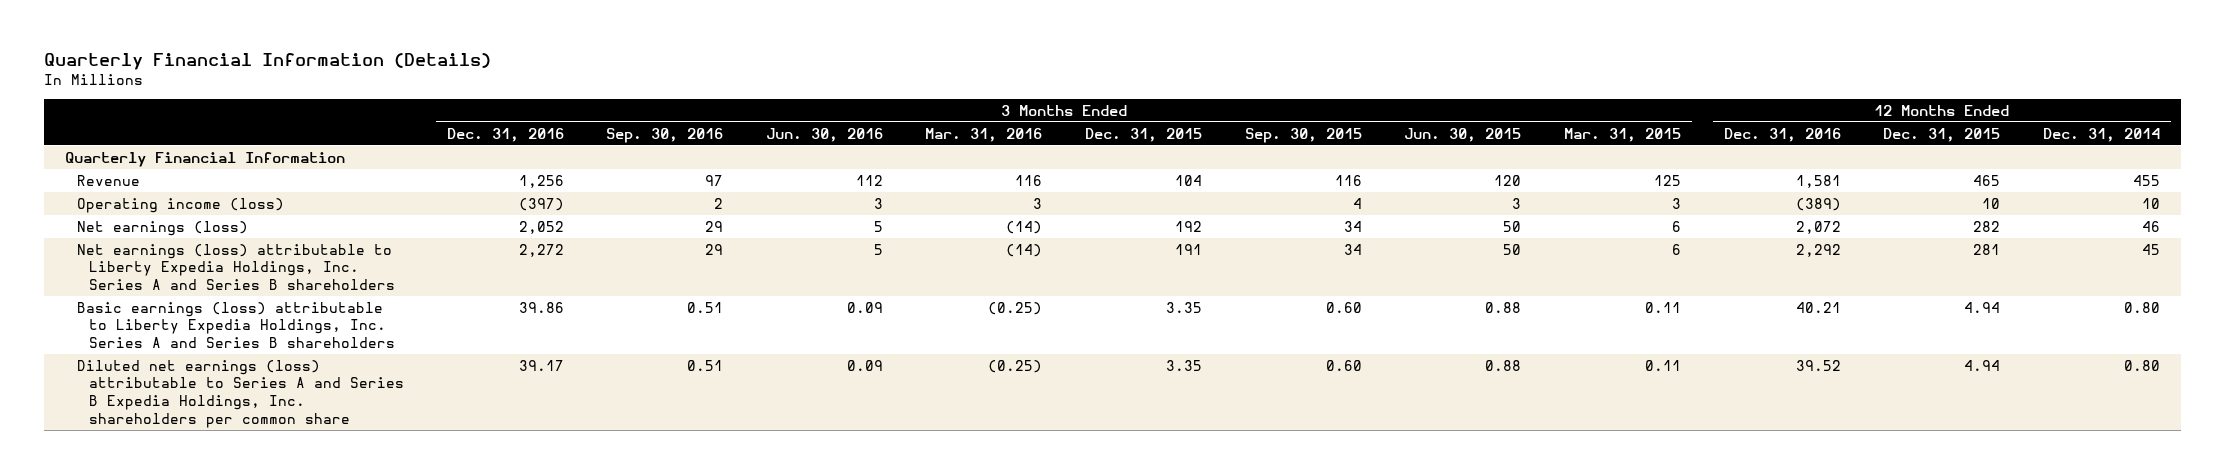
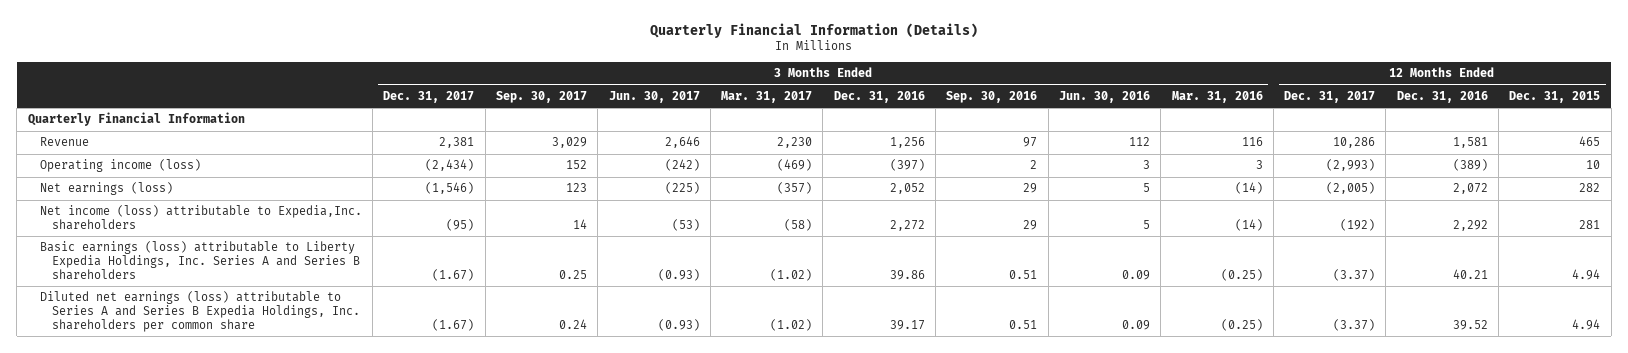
- | 3 Months Ended Dec. 31, 2016 | 3 Months Ended Sep. 30, 2016 | 3 Months Ended Jun. 30, 2016 | 3 Months Ended Mar. 31, 2016 | 3 Months Ended Dec. 31, 2015 | 3 Months Ended Sep. 30, 2015 | 3 Months Ended Jun. 30, 2015 | 3 Months Ended Mar. 31, 2015 | 12 Months Ended Dec. 31, 2016 | 12 Months Ended Dec. 31, 2015 | 12 Months Ended Dec. 31, 2014
+ | 3 Months Ended Dec. 31, 2017 | 3 Months Ended Sep. 30, 2017 | 3 Months Ended Jun. 30, 2017 | 3 Months Ended Mar. 31, 2017 | 3 Months Ended Dec. 31, 2016 | 3 Months Ended Sep. 30, 2016 | 3 Months Ended Jun. 30, 2016 | 3 Months Ended Mar. 31, 2016 | 12 Months Ended Dec. 31, 2017 | 12 Months Ended Dec. 31, 2016 | 12 Months Ended Dec. 31, 2015
- Net earnings (loss) attributable to Liberty Expedia Holdings, Inc. Series A and Series B shareholders | 2,272 | 29 | 5 | (14) | 191 | 34 | 50 | 6 | 2,292 | 281 | 45
+ Net income (loss) attributable to Expedia,Inc. shareholders | (95) | 14 | (53) | (58) | 2,272 | 29 | 5 | (14) | (192) | 2,292 | 281

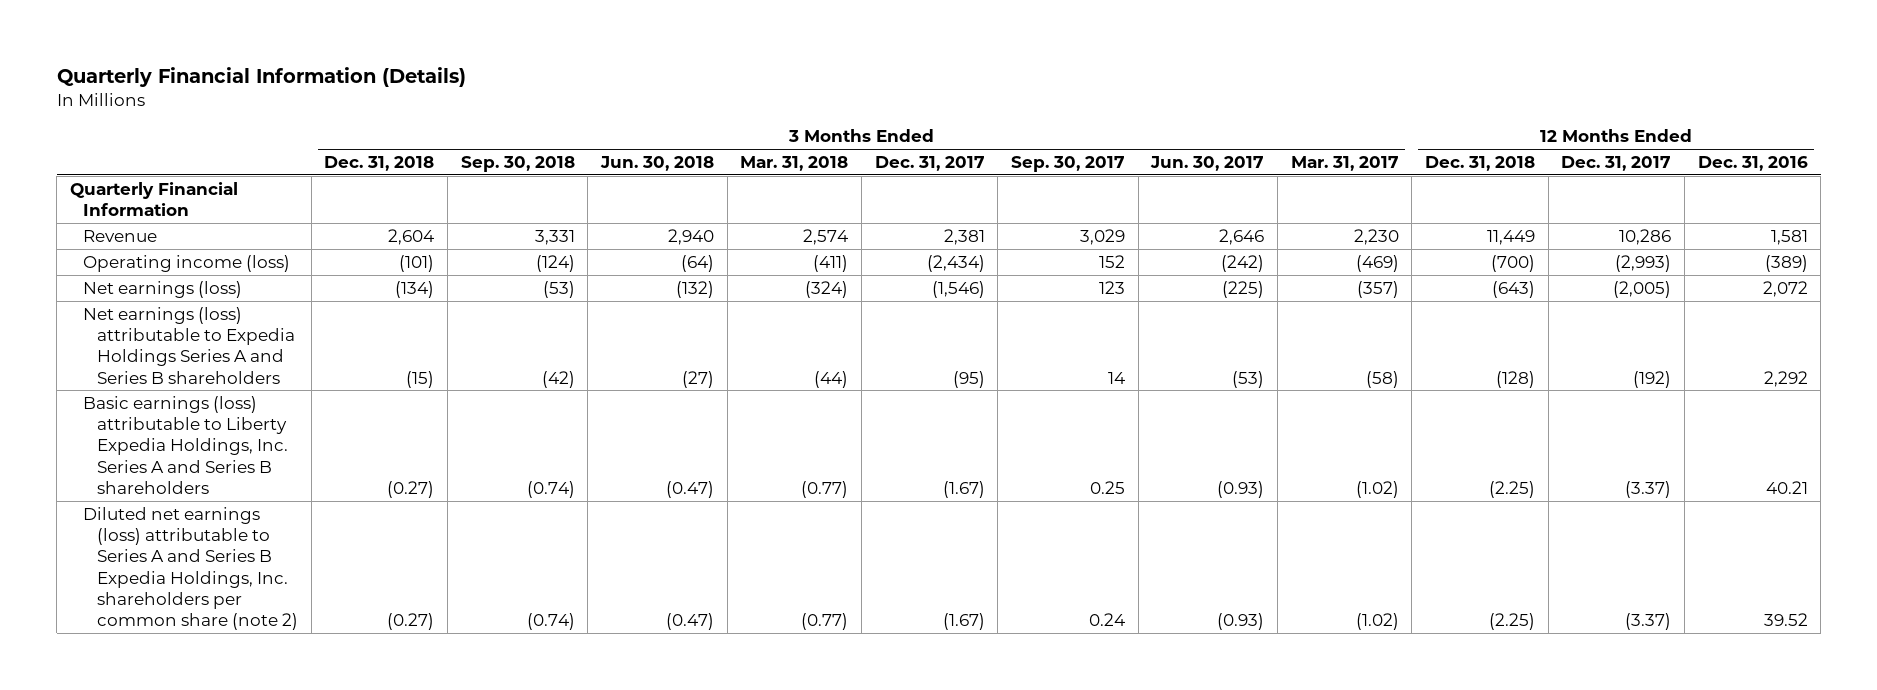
- | 3 Months Ended Dec. 31, 2017 | 3 Months Ended Sep. 30, 2017 | 3 Months Ended Jun. 30, 2017 | 3 Months Ended Mar. 31, 2017 | 3 Months Ended Dec. 31, 2016 | 3 Months Ended Sep. 30, 2016 | 3 Months Ended Jun. 30, 2016 | 3 Months Ended Mar. 31, 2016 | 12 Months Ended Dec. 31, 2017 | 12 Months Ended Dec. 31, 2016 | 12 Months Ended Dec. 31, 2015
+ | 3 Months Ended Dec. 31, 2018 | 3 Months Ended Sep. 30, 2018 | 3 Months Ended Jun. 30, 2018 | 3 Months Ended Mar. 31, 2018 | 3 Months Ended Dec. 31, 2017 | 3 Months Ended Sep. 30, 2017 | 3 Months Ended Jun. 30, 2017 | 3 Months Ended Mar. 31, 2017 | 12 Months Ended Dec. 31, 2018 | 12 Months Ended Dec. 31, 2017 | 12 Months Ended Dec. 31, 2016
- Net income (loss) attributable to Expedia,Inc. shareholders | (95) | 14 | (53) | (58) | 2,272 | 29 | 5 | (14) | (192) | 2,292 | 281
+ Net earnings (loss) attributable to Expedia Holdings Series A and Series B shareholders | (15) | (42) | (27) | (44) | (95) | 14 | (53) | (58) | (128) | (192) | 2,292
- Diluted net earnings (loss) attributable to Series A and Series B Expedia Holdings, Inc. shareholders per common share | (1.67) | 0.24 | (0.93) | (1.02) | 39.17 | 0.51 | 0.09 | (0.25) | (3.37) | 39.52 | 4.94
+ Diluted net earnings (loss) attributable to Series A and Series B Expedia Holdings, Inc. shareholders per common share (note 2) | (0.27) | (0.74) | (0.47) | (0.77) | (1.67) | 0.24 | (0.93) | (1.02) | (2.25) | (3.37) | 39.52

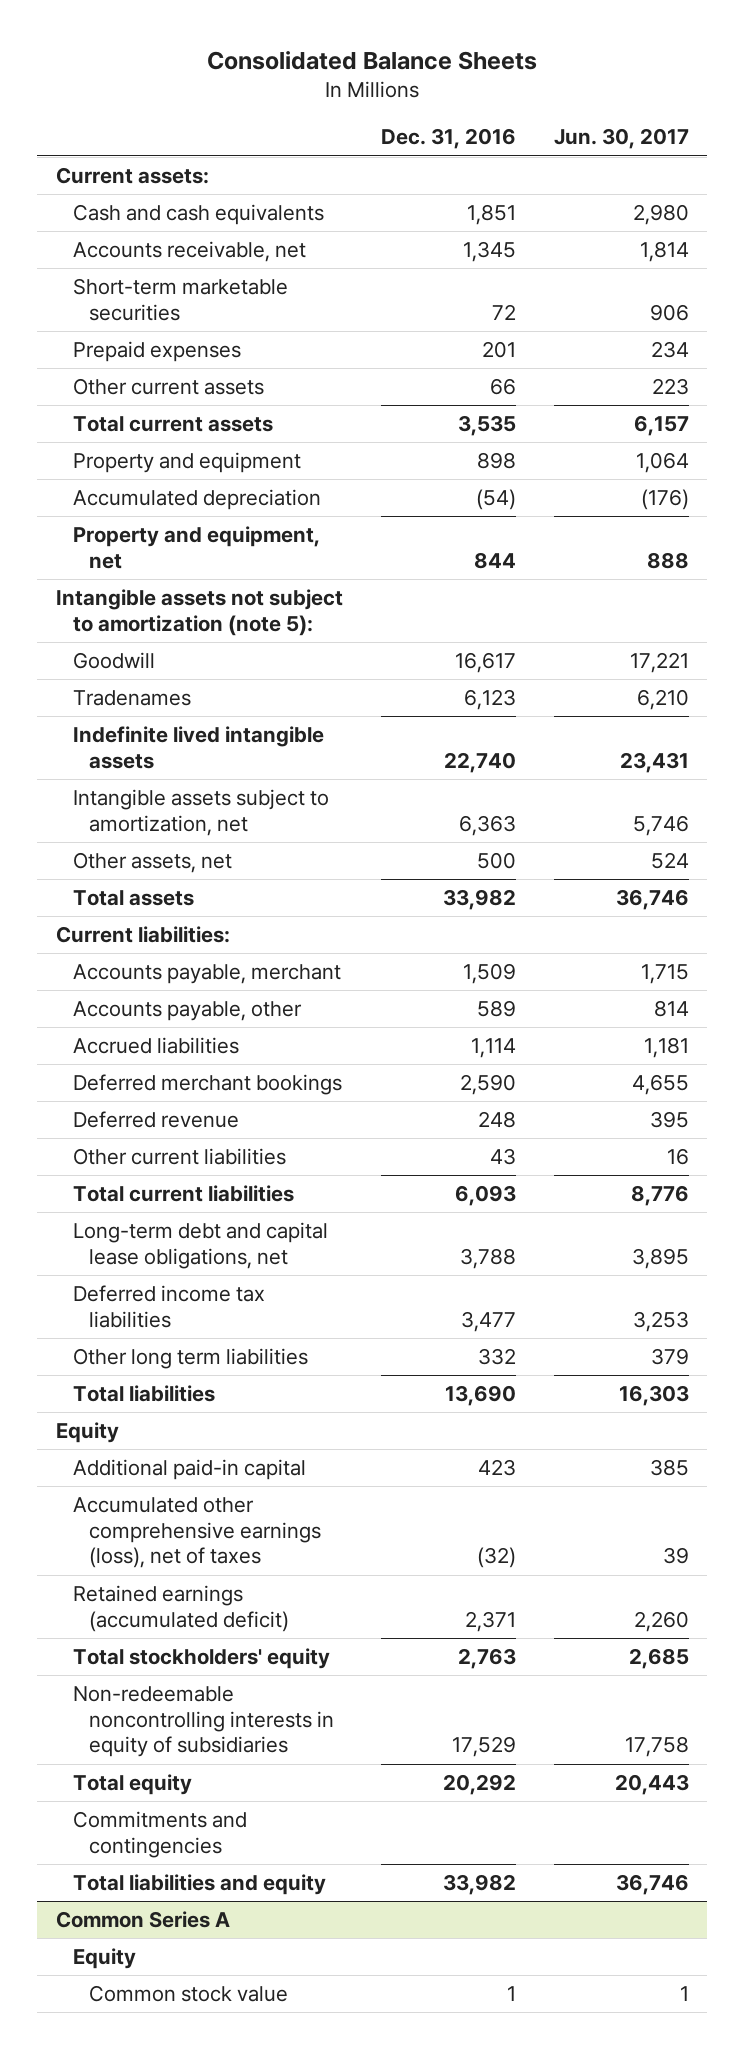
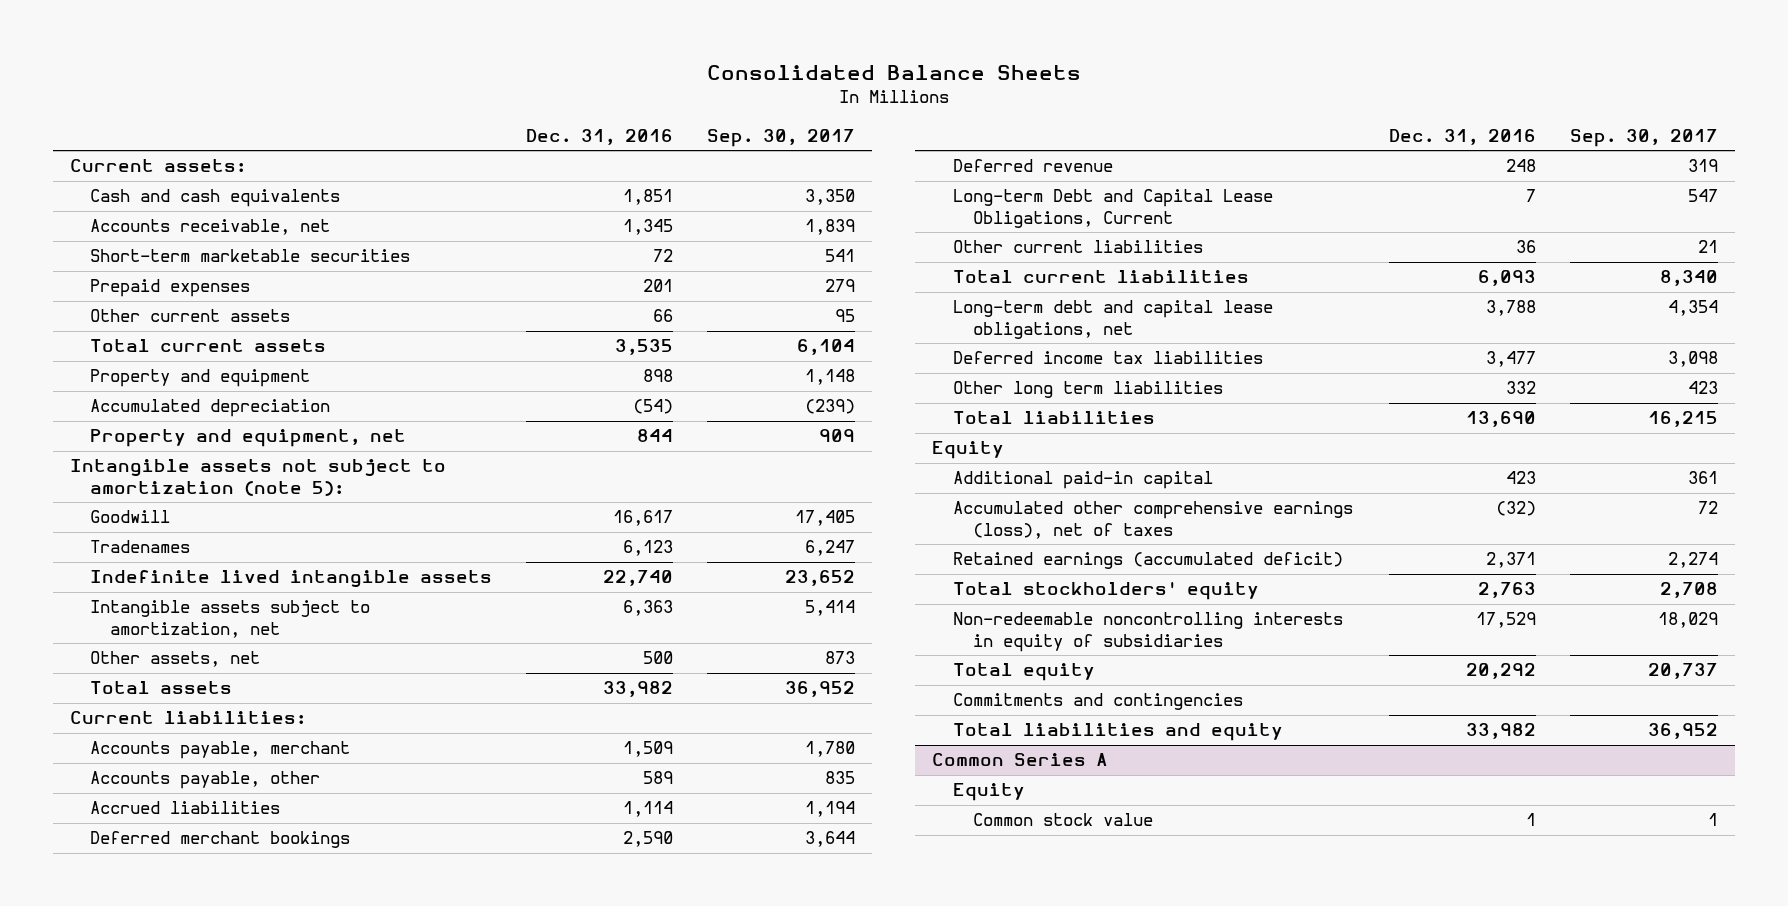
- | Dec. 31, 2016 | Jun. 30, 2017
+ | Dec. 31, 2016 | Sep. 30, 2017
- Other current liabilities | 43 | 16
+ Long-term Debt and Capital Lease Obligations, Current | 7 | 547
+ Other current liabilities | 36 | 21

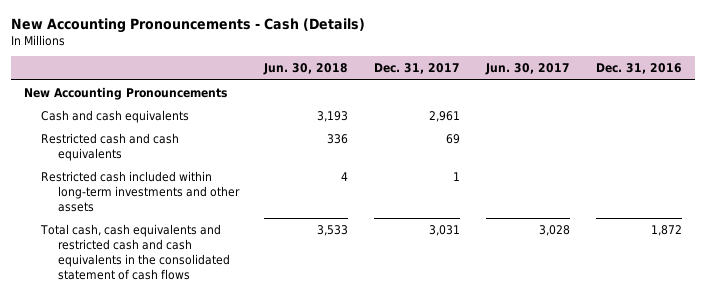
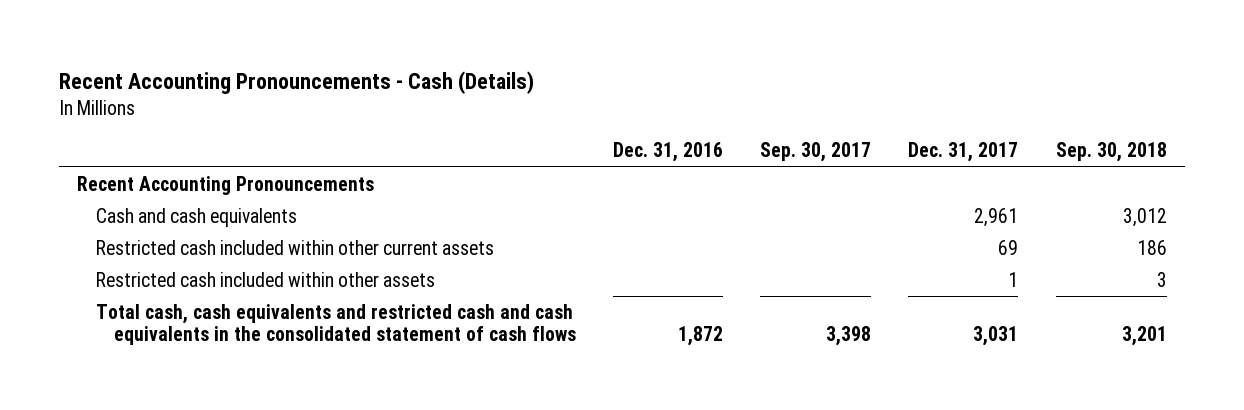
- New Accounting Pronouncements - Cash (Details)
+ Recent Accounting Pronouncements - Cash (Details)
- | Jun. 30, 2018 | Dec. 31, 2017 | Jun. 30, 2017 | Dec. 31, 2016
+ | Dec. 31, 2016 | Sep. 30, 2017 | Dec. 31, 2017 | Sep. 30, 2018
- New Accounting Pronouncements
+ Recent Accounting Pronouncements
- Restricted cash and cash equivalents | 336 | 69 | |
- Restricted cash included within long-term investments and other assets | 4 | 1 | |
+ Restricted cash included within other current assets | | | 69 | 186
+ Restricted cash included within other assets | | | 1 | 3

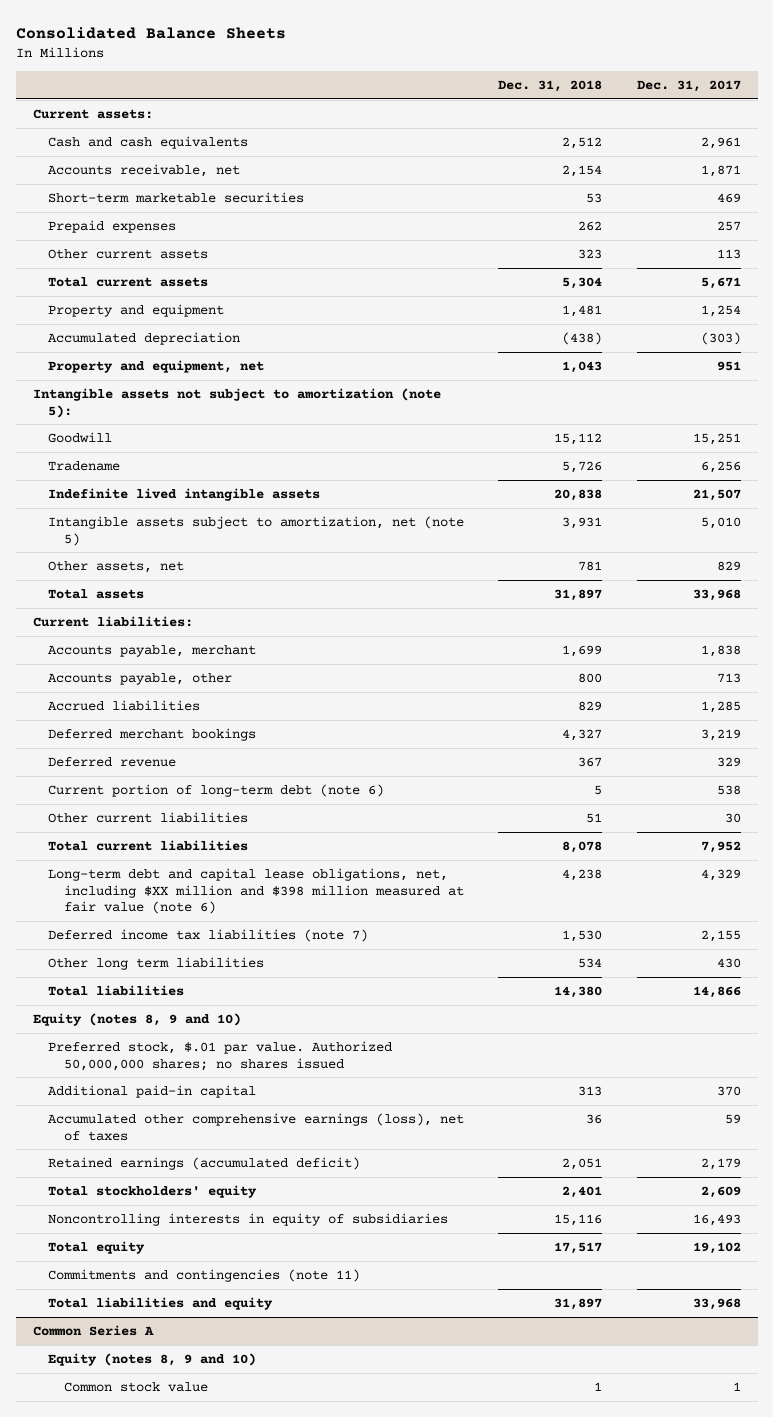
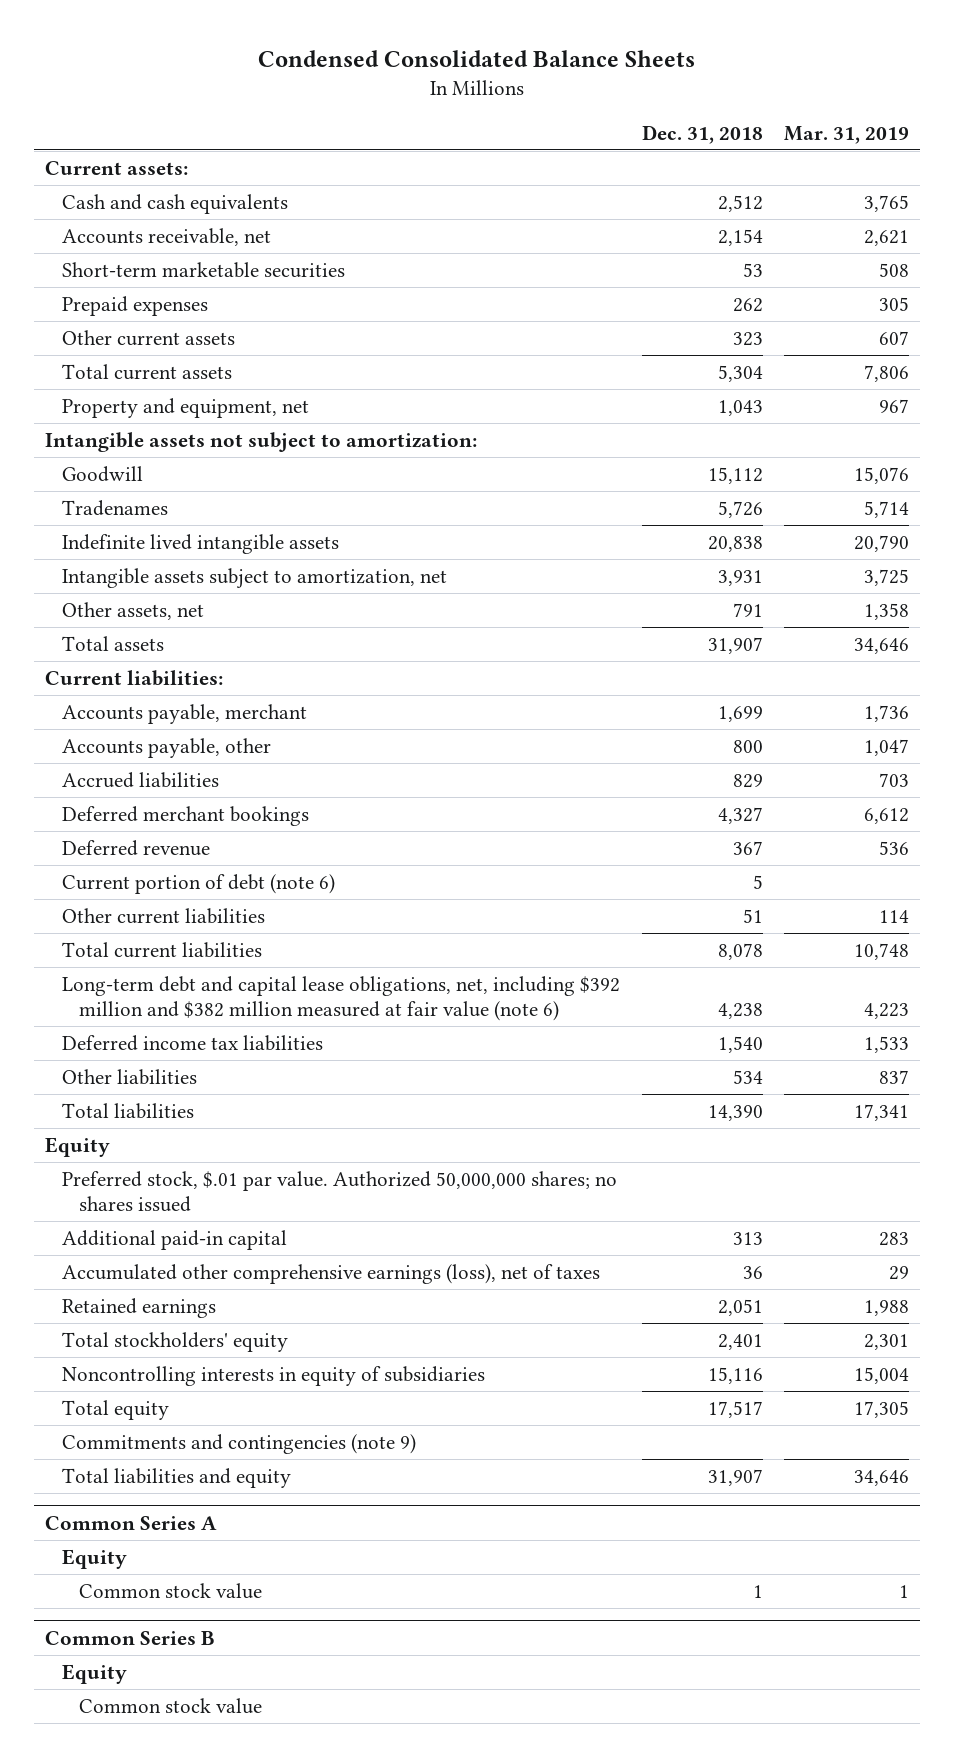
- Consolidated Balance Sheets
+ Condensed Consolidated Balance Sheets
- | Dec. 31, 2018 | Dec. 31, 2017
+ | Dec. 31, 2018 | Mar. 31, 2019
- Property and equipment | 1,481 | 1,254
- Accumulated depreciation | (438) | (303)
- Intangible assets not subject to amortization (note 5):
+ Intangible assets not subject to amortization:
- Tradename | 5,726 | 6,256
+ Tradenames | 5,726 | 5,714
- Intangible assets subject to amortization, net (note 5) | 3,931 | 5,010
- Other assets, net | 781 | 829
- Total assets | 31,897 | 33,968
+ Intangible assets subject to amortization, net | 3,931 | 3,725
+ Other assets, net | 791 | 1,358
+ Total assets | 31,907 | 34,646
- Current portion of long-term debt (note 6) | 5 | 538
+ Current portion of debt (note 6) | 5 |
- Long-term debt and capital lease obligations, net, including $XX million and $398 million measured at fair value (note 6) | 4,238 | 4,329
- Deferred income tax liabilities (note 7) | 1,530 | 2,155
- Other long term liabilities | 534 | 430
- Total liabilities | 14,380 | 14,866
- Equity (notes 8, 9 and 10)
+ Long-term debt and capital lease obligations, net, including $392 million and $382 million measured at fair value (note 6) | 4,238 | 4,223
+ Deferred income tax liabilities | 1,540 | 1,533
+ Other liabilities | 534 | 837
+ Total liabilities | 14,390 | 17,341
+ Equity
- Retained earnings (accumulated deficit) | 2,051 | 2,179
+ Retained earnings | 2,051 | 1,988
- Commitments and contingencies (note 11)
- Total liabilities and equity | 31,897 | 33,968
+ Commitments and contingencies (note 9)
+ Total liabilities and equity | 31,907 | 34,646
@ Common Series A
- Equity (notes 8, 9 and 10)
+ Equity
+ Common Series B
+ Equity
+ Common stock value

